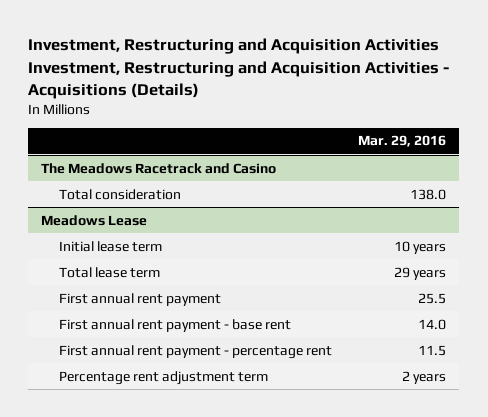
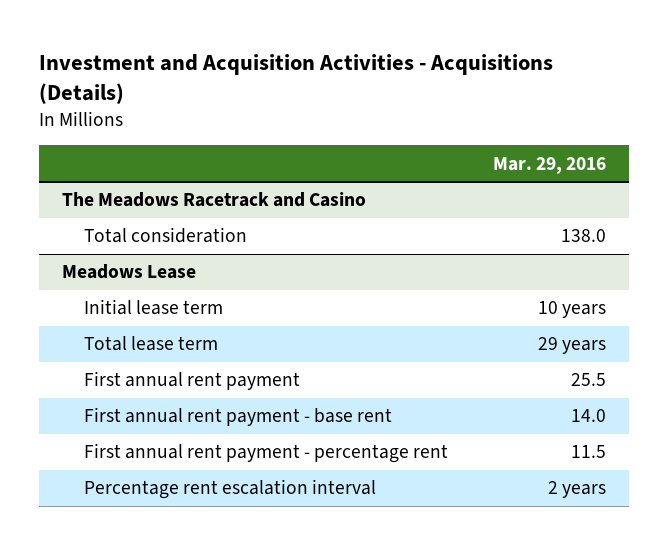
- Investment, Restructuring and Acquisition Activities Investment, Restructuring and Acquisition Activities - Acquisitions (Details)
+ Investment and Acquisition Activities - Acquisitions (Details)
@ Meadows Lease
- Percentage rent adjustment term | 2 years
+ Percentage rent escalation interval | 2 years

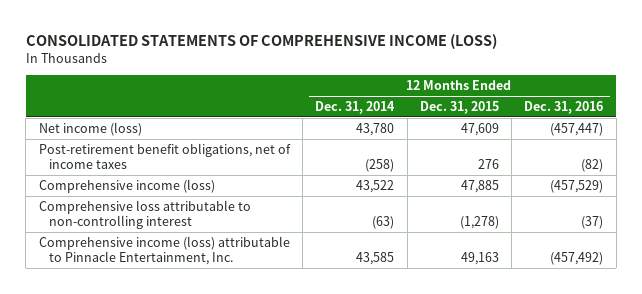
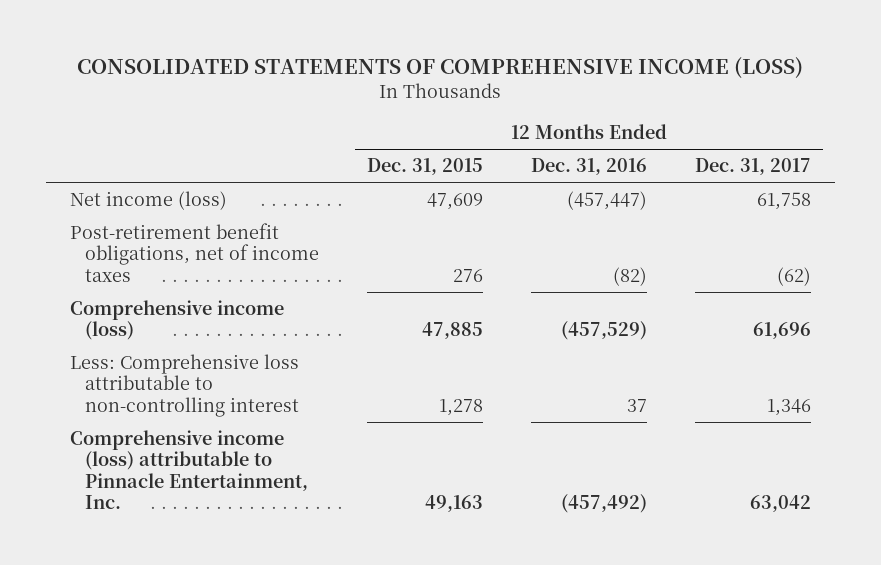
- | 12 Months Ended Dec. 31, 2014 | 12 Months Ended Dec. 31, 2015 | 12 Months Ended Dec. 31, 2016
+ | 12 Months Ended Dec. 31, 2015 | 12 Months Ended Dec. 31, 2016 | 12 Months Ended Dec. 31, 2017
- Comprehensive loss attributable to non-controlling interest | (63) | (1,278) | (37)
+ Less: Comprehensive loss attributable to non-controlling interest | 1,278 | 37 | 1,346

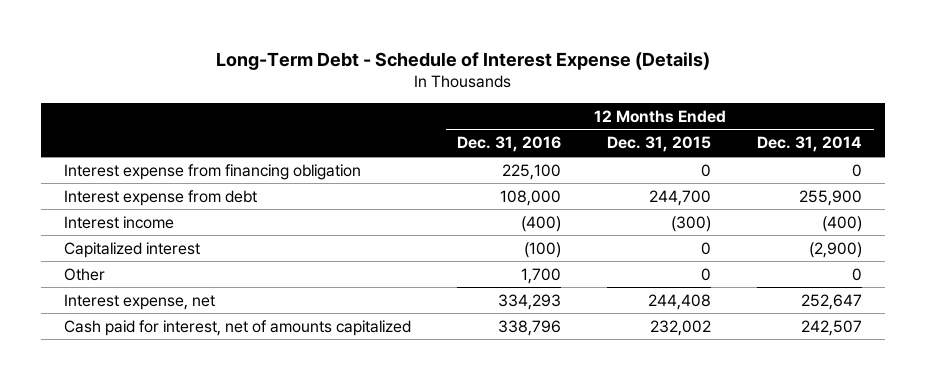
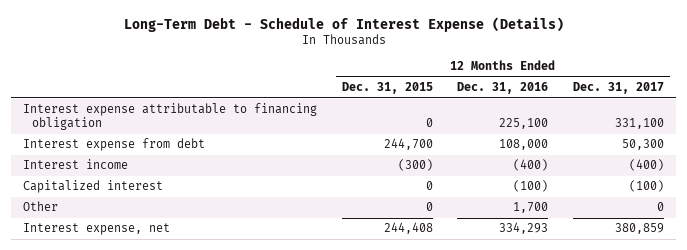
- | 12 Months Ended Dec. 31, 2016 | 12 Months Ended Dec. 31, 2015 | 12 Months Ended Dec. 31, 2014
+ | 12 Months Ended Dec. 31, 2015 | 12 Months Ended Dec. 31, 2016 | 12 Months Ended Dec. 31, 2017
- Interest expense from financing obligation | 225,100 | 0 | 0
+ Interest expense attributable to financing obligation | 0 | 225,100 | 331,100
- Cash paid for interest, net of amounts capitalized | 338,796 | 232,002 | 242,507

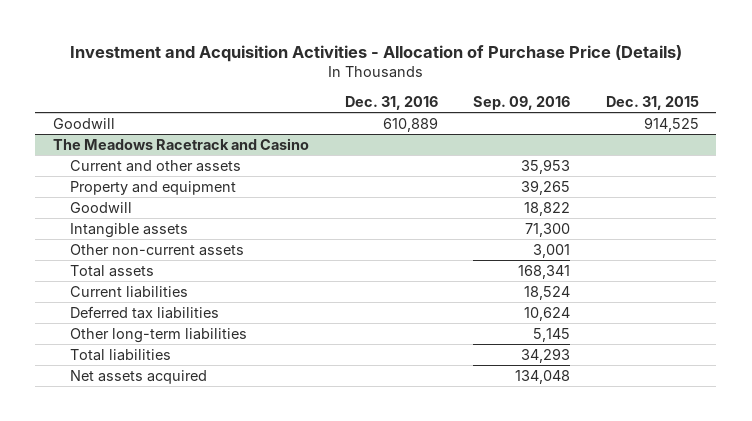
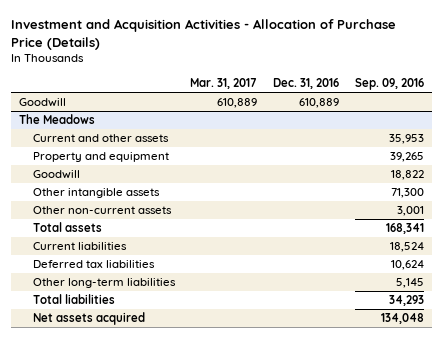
- | Dec. 31, 2016 | Sep. 09, 2016 | Dec. 31, 2015
+ | Mar. 31, 2017 | Dec. 31, 2016 | Sep. 09, 2016
- The Meadows Racetrack and Casino
+ The Meadows
- Intangible assets | | 71,300 |
+ Other intangible assets | | | 71,300

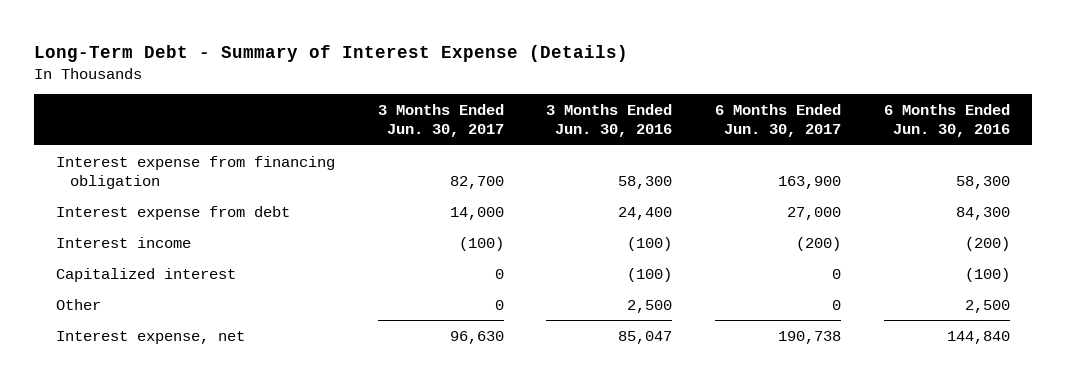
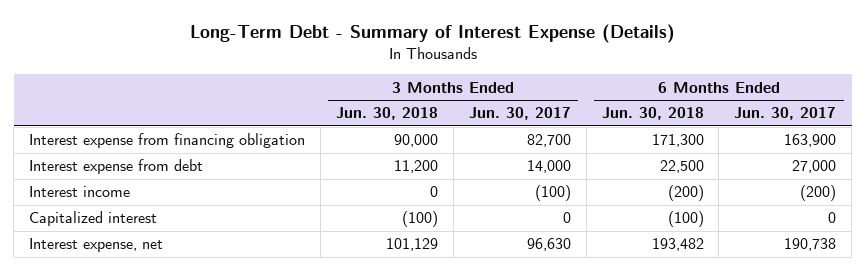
- | 3 Months Ended Jun. 30, 2017 | 3 Months Ended Jun. 30, 2016 | 6 Months Ended Jun. 30, 2017 | 6 Months Ended Jun. 30, 2016
+ | 3 Months Ended Jun. 30, 2018 | 3 Months Ended Jun. 30, 2017 | 6 Months Ended Jun. 30, 2018 | 6 Months Ended Jun. 30, 2017
- Other | 0 | 2,500 | 0 | 2,500

